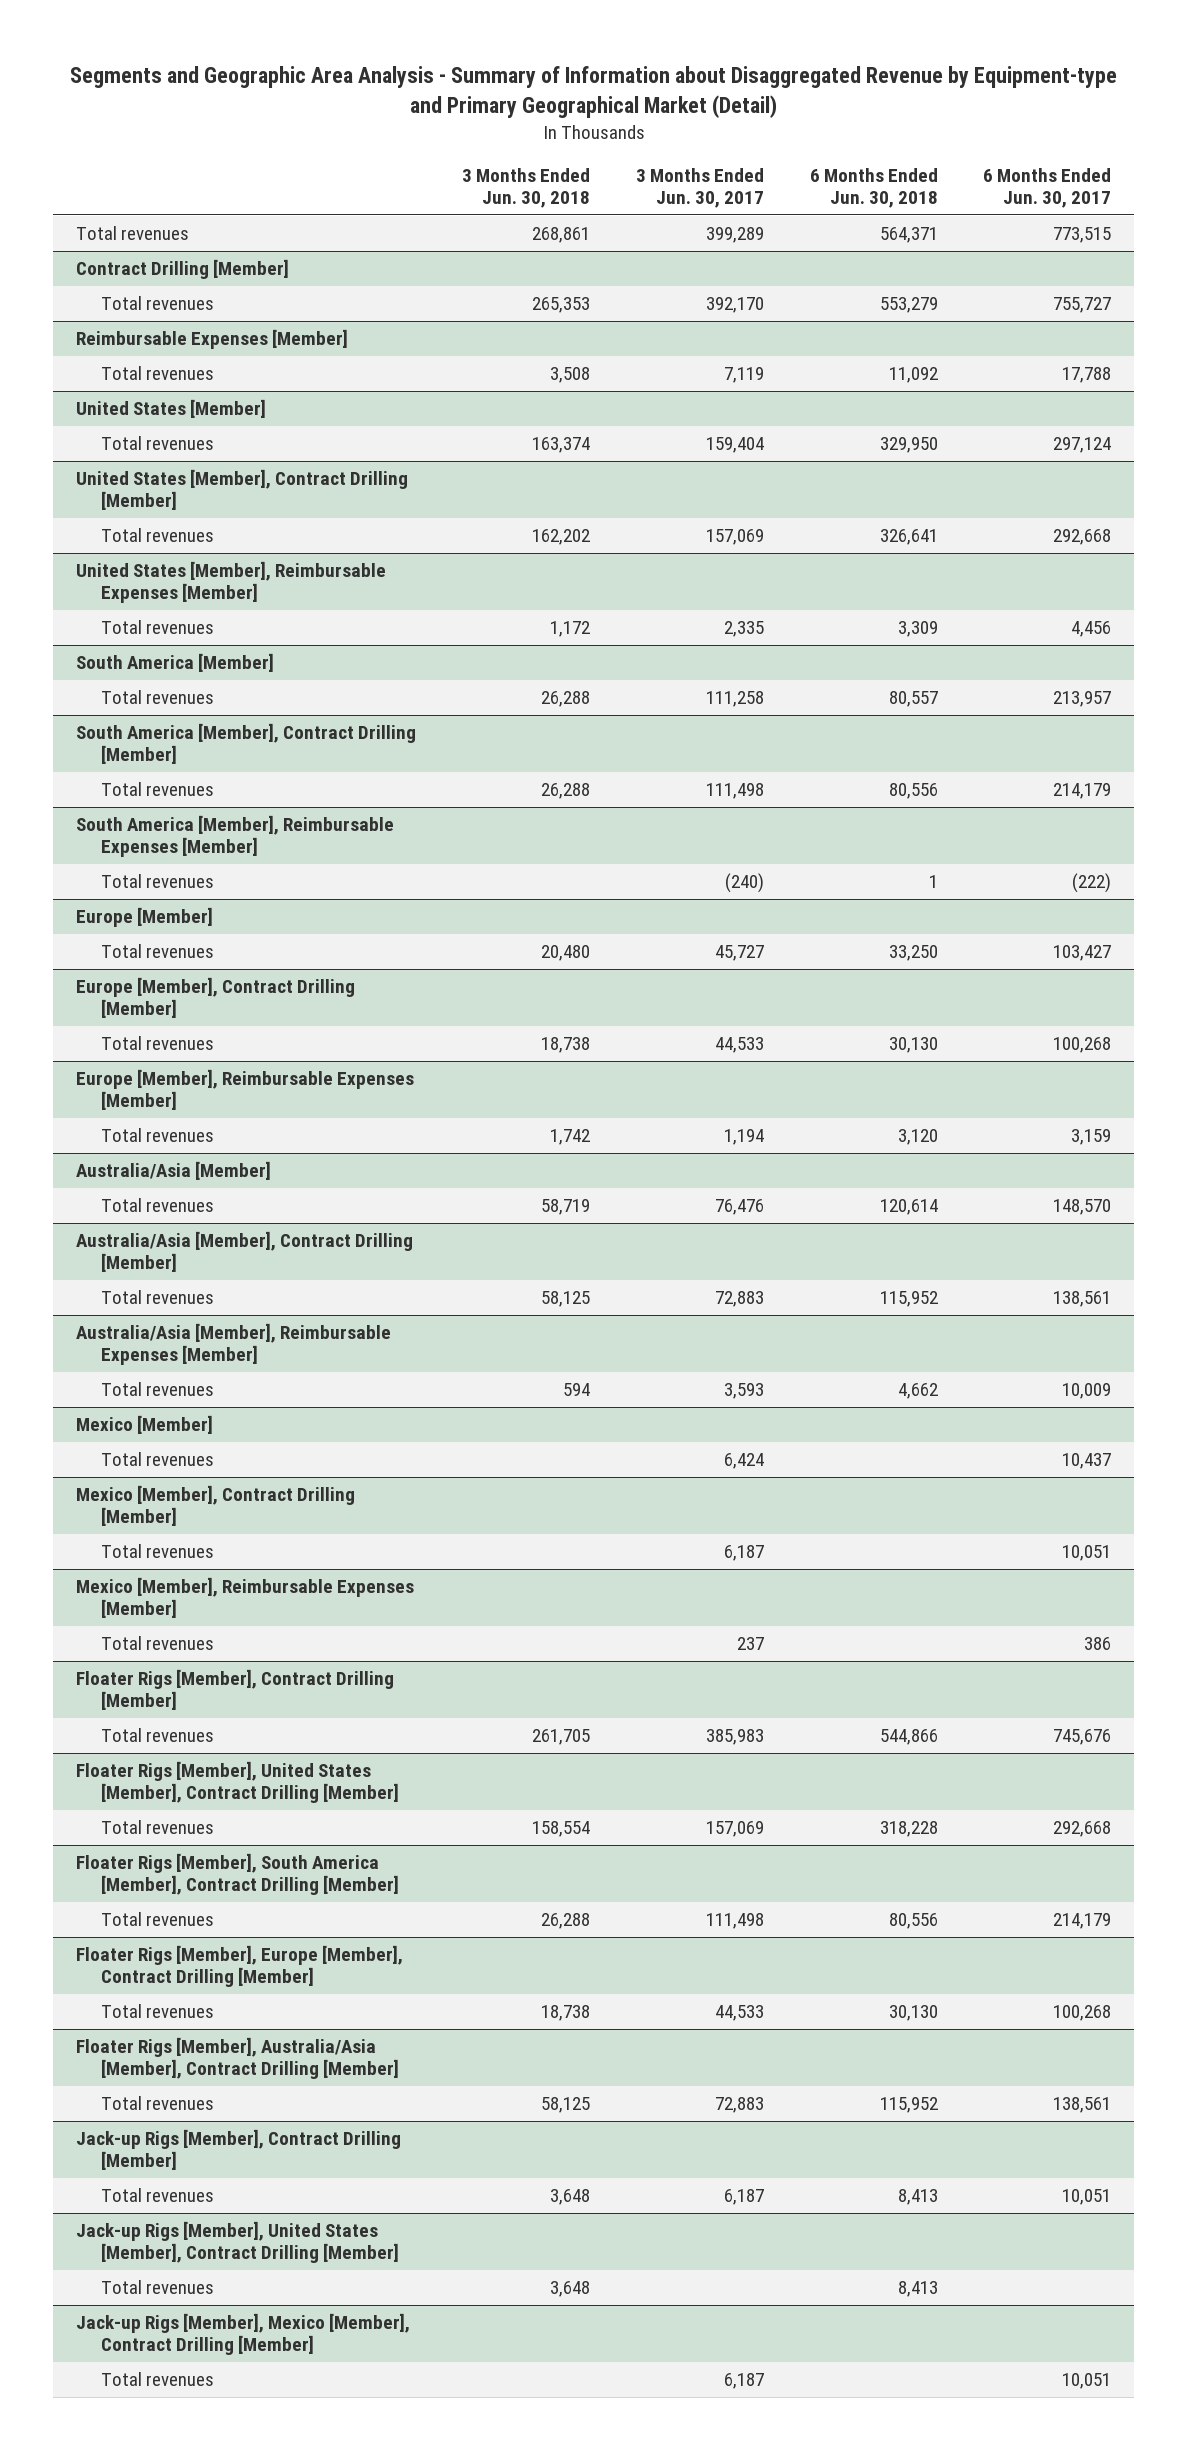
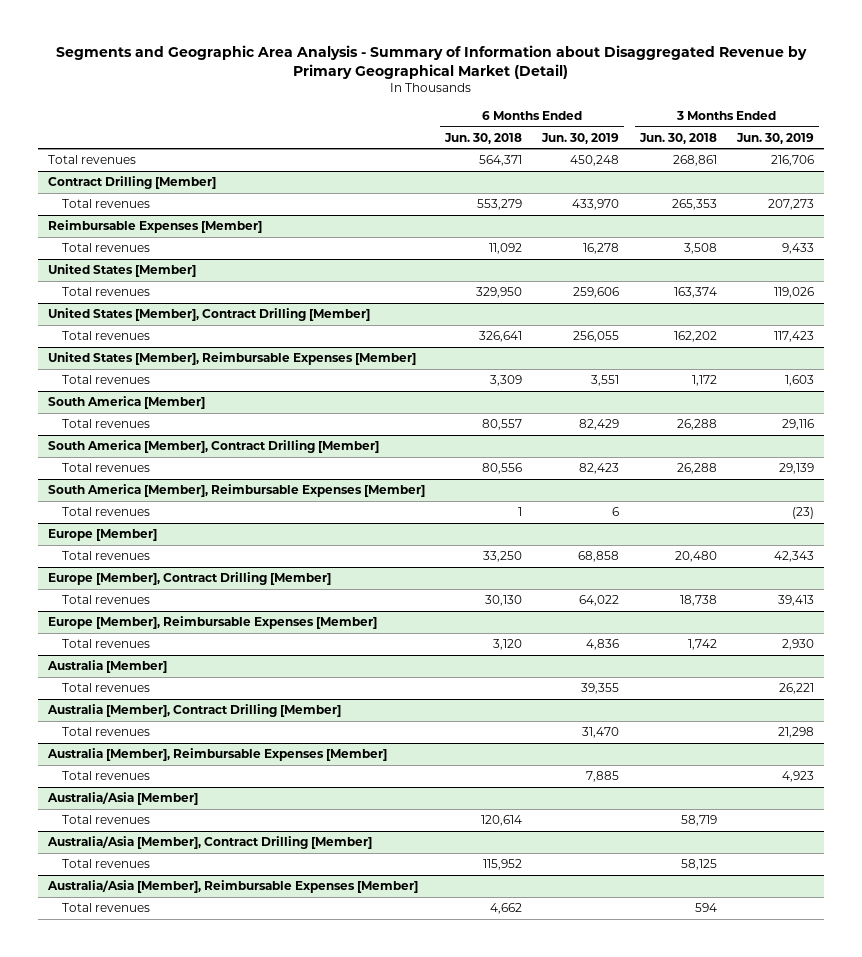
- Segments and Geographic Area Analysis - Summary of Information about Disaggregated Revenue by Equipment-type and Primary Geographical Market (Detail)
+ Segments and Geographic Area Analysis - Summary of Information about Disaggregated Revenue by Primary Geographical Market (Detail)
- | 3 Months Ended Jun. 30, 2018 | 3 Months Ended Jun. 30, 2017 | 6 Months Ended Jun. 30, 2018 | 6 Months Ended Jun. 30, 2017
+ | 6 Months Ended Jun. 30, 2018 | 6 Months Ended Jun. 30, 2019 | 3 Months Ended Jun. 30, 2018 | 3 Months Ended Jun. 30, 2019
+ Australia [Member]
+ Total revenues | | 39,355 | | 26,221
+ Australia [Member], Contract Drilling [Member]
+ Total revenues | | 31,470 | | 21,298
+ Australia [Member], Reimbursable Expenses [Member]
+ Total revenues | | 7,885 | | 4,923
- Mexico [Member]
- Total revenues | | 6,424 | | 10,437
- Mexico [Member], Contract Drilling [Member]
- Total revenues | | 6,187 | | 10,051
- Mexico [Member], Reimbursable Expenses [Member]
- Total revenues | | 237 | | 386
- Floater Rigs [Member], Contract Drilling [Member]
- Total revenues | 261,705 | 385,983 | 544,866 | 745,676
- Floater Rigs [Member], United States [Member], Contract Drilling [Member]
- Total revenues | 158,554 | 157,069 | 318,228 | 292,668
- Floater Rigs [Member], South America [Member], Contract Drilling [Member]
- Total revenues | 26,288 | 111,498 | 80,556 | 214,179
- Floater Rigs [Member], Europe [Member], Contract Drilling [Member]
- Total revenues | 18,738 | 44,533 | 30,130 | 100,268
- Floater Rigs [Member], Australia/Asia [Member], Contract Drilling [Member]
- Total revenues | 58,125 | 72,883 | 115,952 | 138,561
- Jack-up Rigs [Member], Contract Drilling [Member]
- Total revenues | 3,648 | 6,187 | 8,413 | 10,051
- Jack-up Rigs [Member], United States [Member], Contract Drilling [Member]
- Total revenues | 3,648 | | 8,413 |
- Jack-up Rigs [Member], Mexico [Member], Contract Drilling [Member]
- Total revenues | | 6,187 | | 10,051

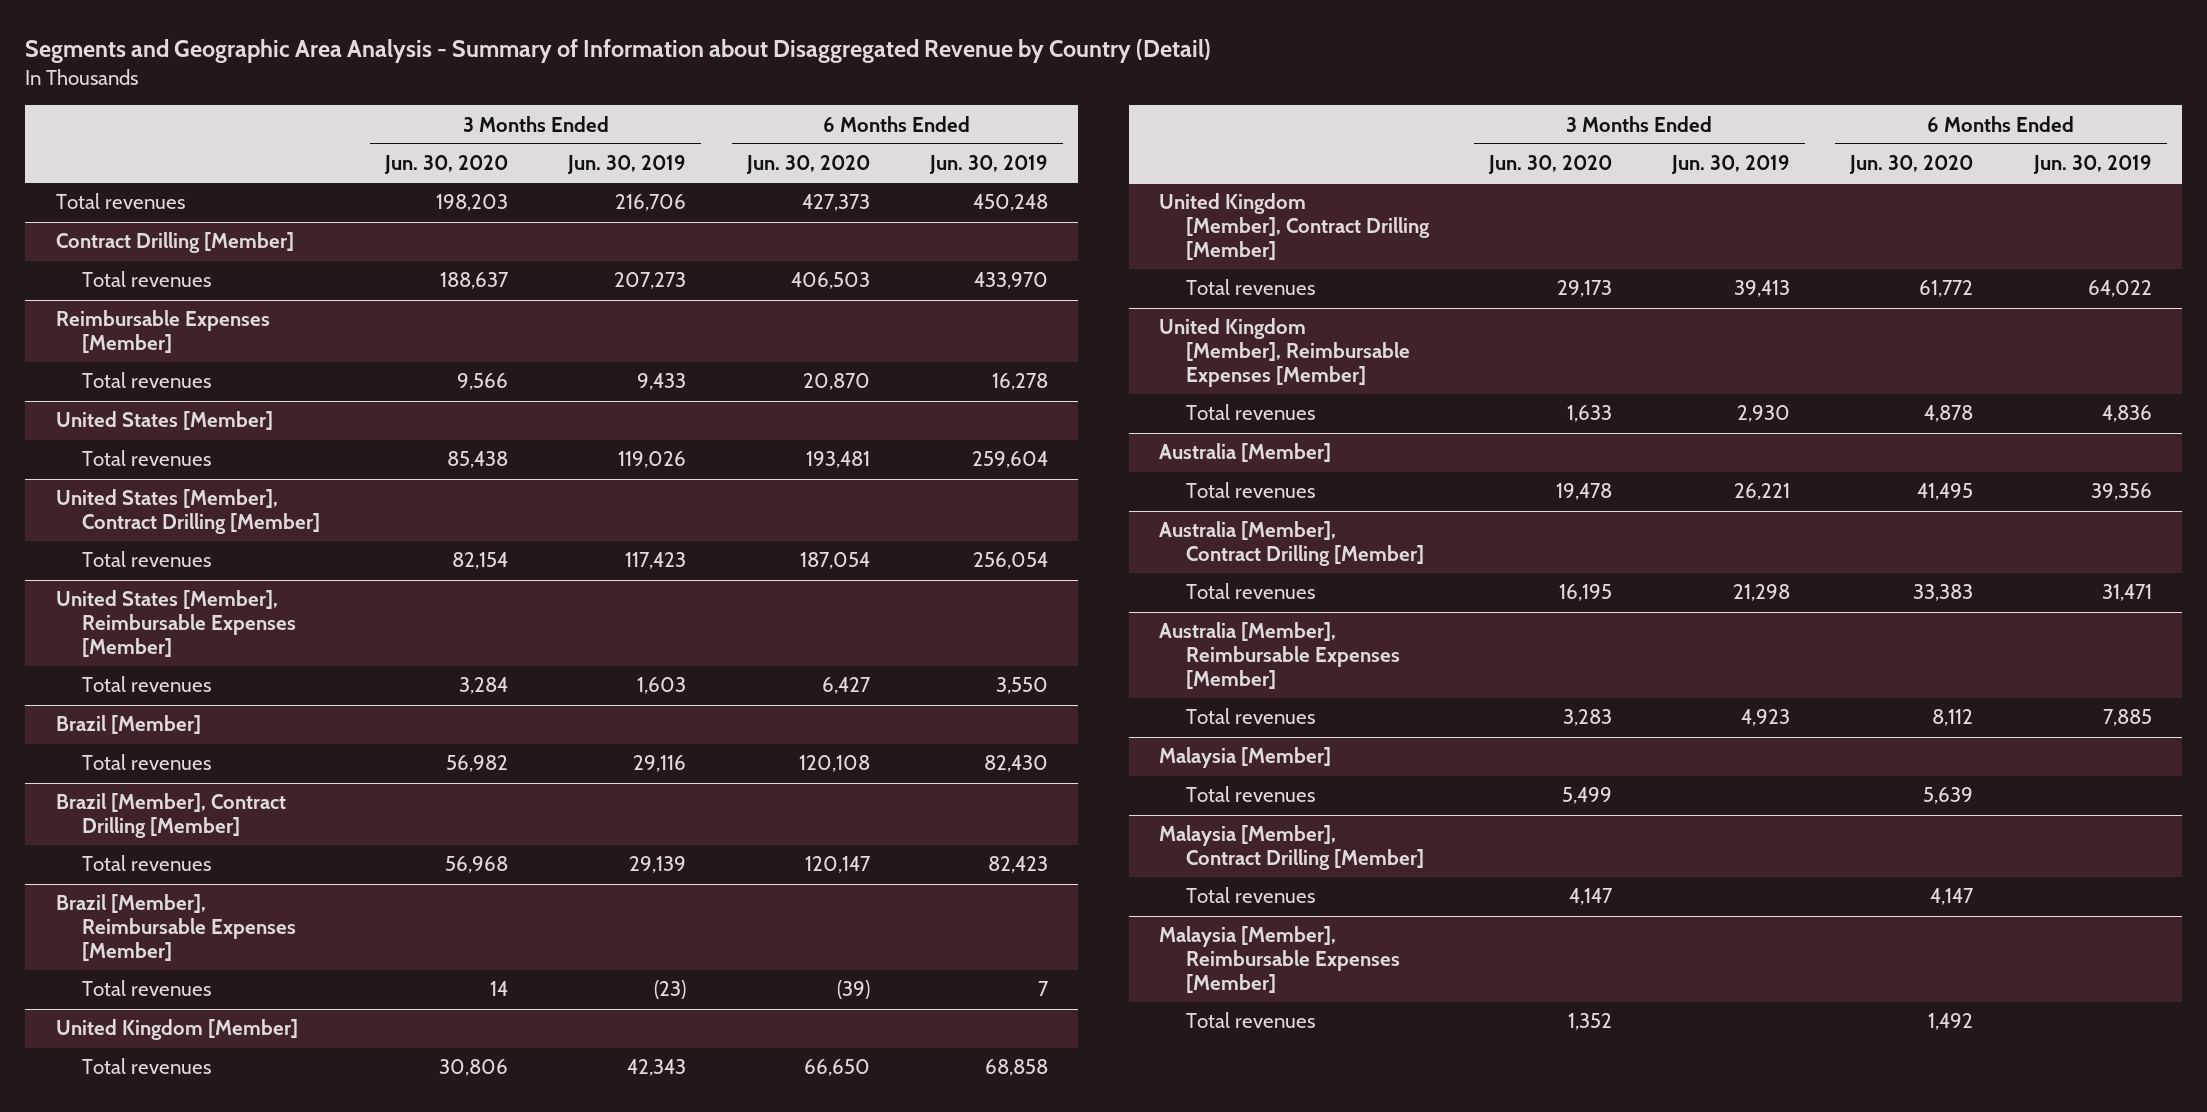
- Segments and Geographic Area Analysis - Summary of Information about Disaggregated Revenue by Primary Geographical Market (Detail)
+ Segments and Geographic Area Analysis - Summary of Information about Disaggregated Revenue by Country (Detail)
- | 6 Months Ended Jun. 30, 2018 | 6 Months Ended Jun. 30, 2019 | 3 Months Ended Jun. 30, 2018 | 3 Months Ended Jun. 30, 2019
+ | 3 Months Ended Jun. 30, 2020 | 3 Months Ended Jun. 30, 2019 | 6 Months Ended Jun. 30, 2020 | 6 Months Ended Jun. 30, 2019
@ United States [Member]
- Total revenues | 329,950 | 259,606 | 163,374 | 119,026
+ Total revenues | 85,438 | 119,026 | 193,481 | 259,604
@ United States [Member], Contract Drilling [Member]
- Total revenues | 326,641 | 256,055 | 162,202 | 117,423
+ Total revenues | 82,154 | 117,423 | 187,054 | 256,054
@ United States [Member], Reimbursable Expenses [Member]
- Total revenues | 3,309 | 3,551 | 1,172 | 1,603
- South America [Member]
- Total revenues | 80,557 | 82,429 | 26,288 | 29,116
- South America [Member], Contract Drilling [Member]
@ United States [Member], Reimbursable Expenses [Member]
+ Total revenues | 3,284 | 1,603 | 6,427 | 3,550
+ Brazil [Member]
+ Total revenues | 56,982 | 29,116 | 120,108 | 82,430
+ Brazil [Member], Contract Drilling [Member]
- South America [Member], Reimbursable Expenses [Member]
- Total revenues | 1 | 6 | | (23)
- Europe [Member]
+ Brazil [Member], Reimbursable Expenses [Member]
+ Total revenues | 14 | (23) | (39) | 7
+ United Kingdom [Member]
- Europe [Member], Contract Drilling [Member]
+ United Kingdom [Member], Contract Drilling [Member]
- Europe [Member], Reimbursable Expenses [Member]
+ United Kingdom [Member], Reimbursable Expenses [Member]
@ Australia [Member]
- Total revenues | | 39,355 | | 26,221
+ Total revenues | 19,478 | 26,221 | 41,495 | 39,356
@ Australia [Member], Contract Drilling [Member]
- Total revenues | | 31,470 | | 21,298
+ Total revenues | 16,195 | 21,298 | 33,383 | 31,471
- Australia/Asia [Member]
+ Malaysia [Member]
- Australia/Asia [Member], Contract Drilling [Member]
+ Malaysia [Member], Contract Drilling [Member]
- Australia/Asia [Member], Reimbursable Expenses [Member]
+ Malaysia [Member], Reimbursable Expenses [Member]

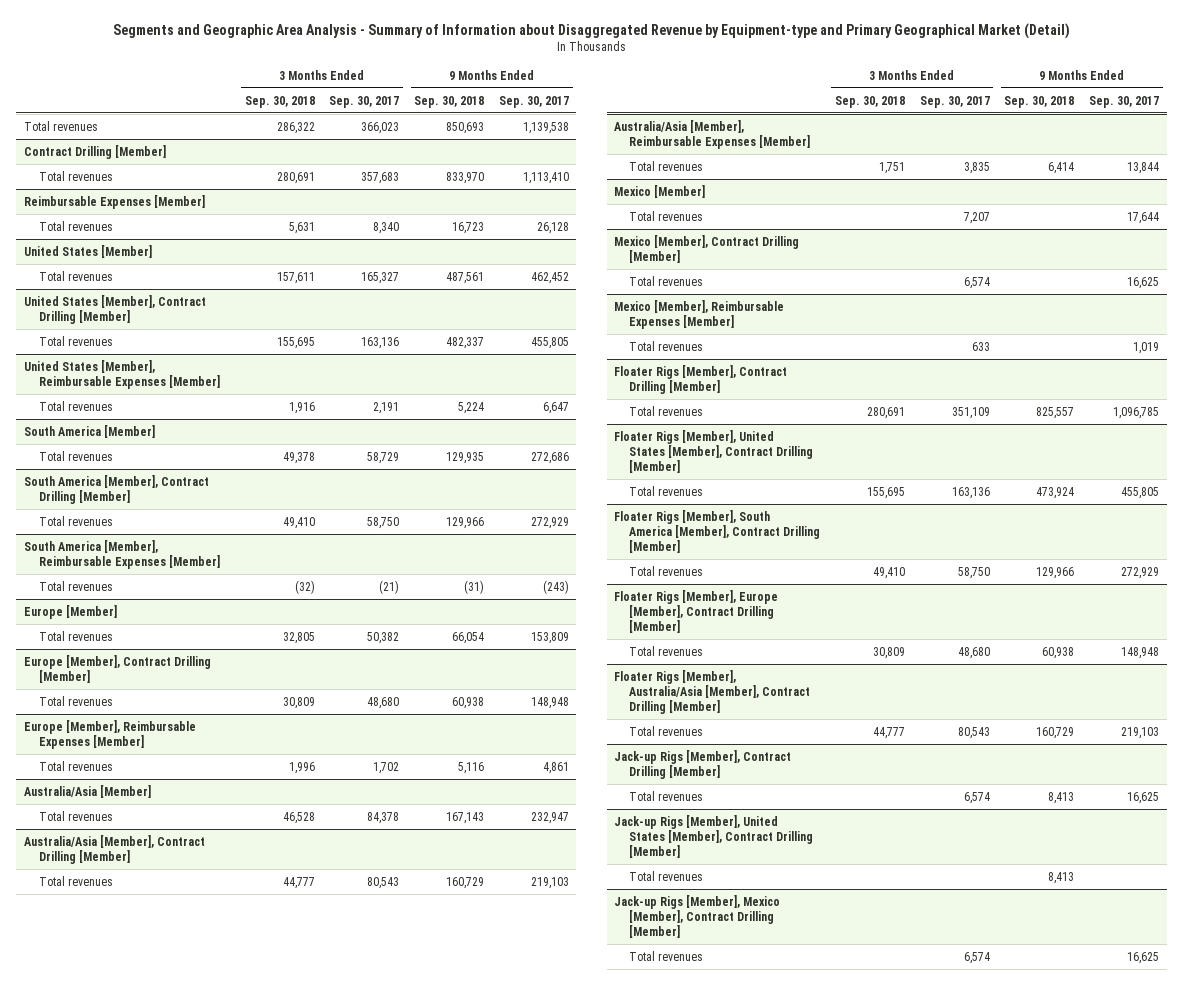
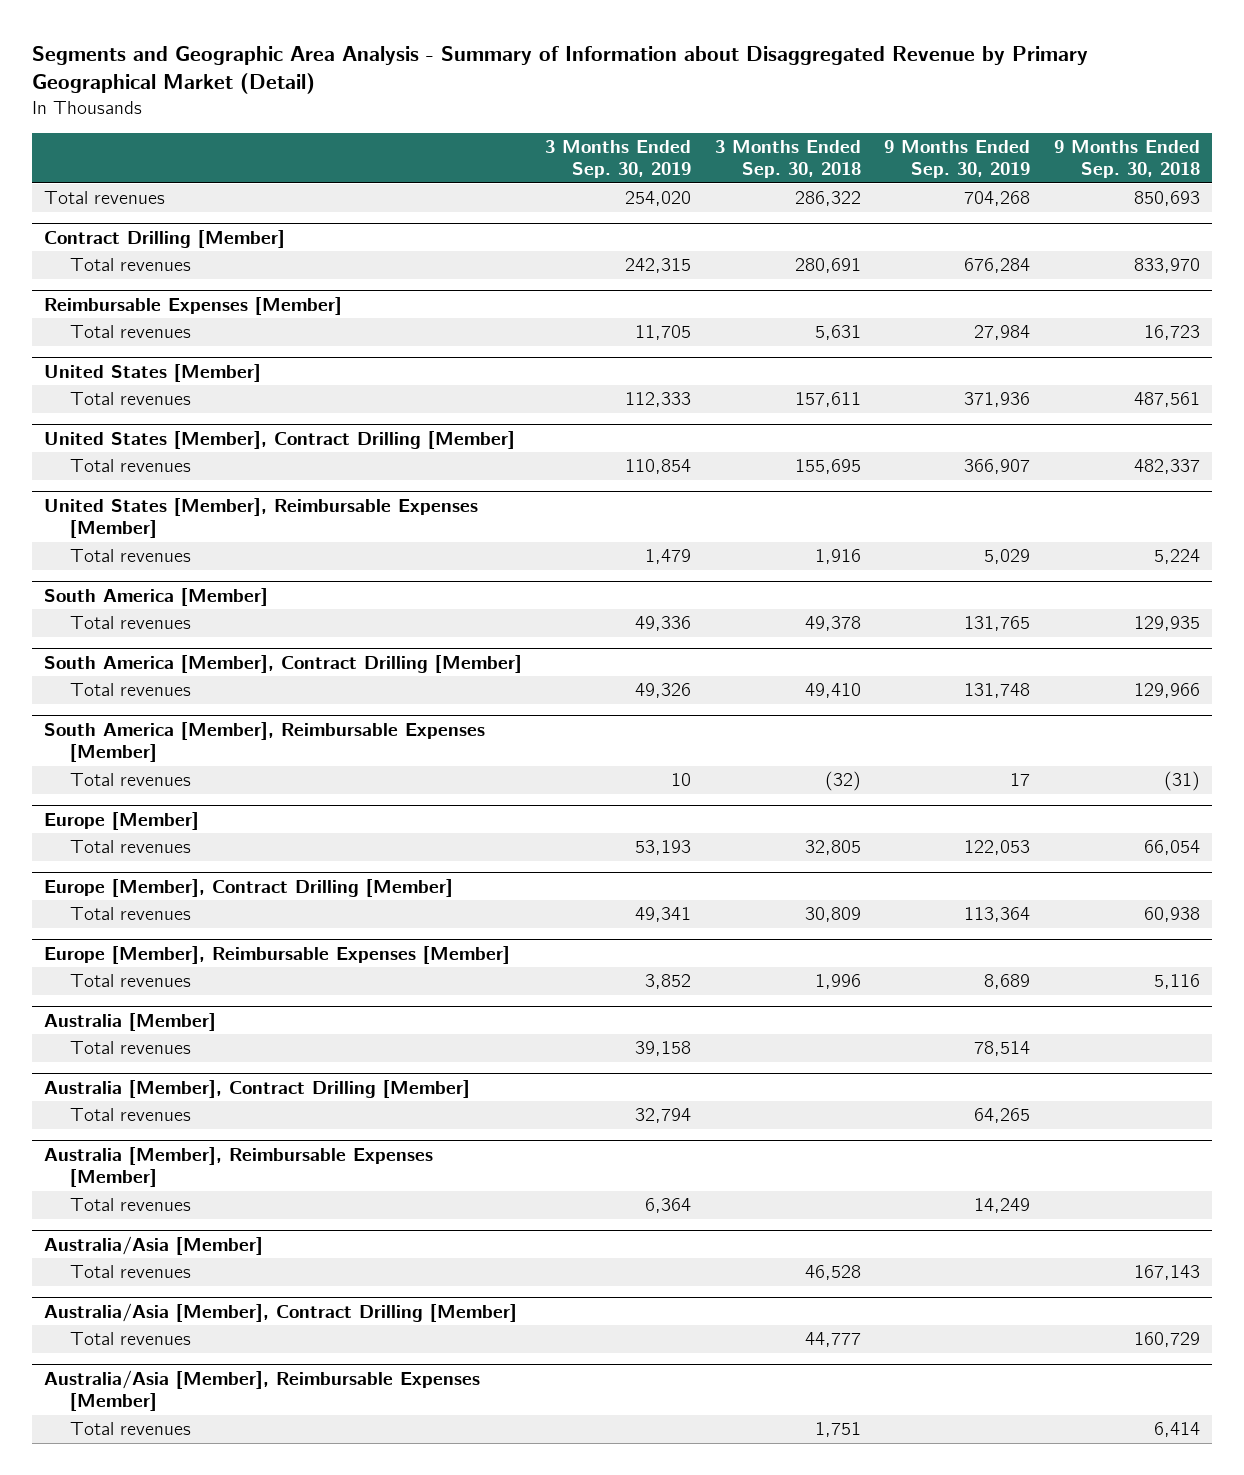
- Segments and Geographic Area Analysis - Summary of Information about Disaggregated Revenue by Equipment-type and Primary Geographical Market (Detail)
+ Segments and Geographic Area Analysis - Summary of Information about Disaggregated Revenue by Primary Geographical Market (Detail)
- | 3 Months Ended Sep. 30, 2018 | 3 Months Ended Sep. 30, 2017 | 9 Months Ended Sep. 30, 2018 | 9 Months Ended Sep. 30, 2017
+ | 3 Months Ended Sep. 30, 2019 | 3 Months Ended Sep. 30, 2018 | 9 Months Ended Sep. 30, 2019 | 9 Months Ended Sep. 30, 2018
+ Australia [Member]
+ Total revenues | 39,158 | | 78,514 |
+ Australia [Member], Contract Drilling [Member]
+ Total revenues | 32,794 | | 64,265 |
+ Australia [Member], Reimbursable Expenses [Member]
+ Total revenues | 6,364 | | 14,249 |
- Mexico [Member]
- Total revenues | | 7,207 | | 17,644
- Mexico [Member], Contract Drilling [Member]
- Total revenues | | 6,574 | | 16,625
- Mexico [Member], Reimbursable Expenses [Member]
- Total revenues | | 633 | | 1,019
- Floater Rigs [Member], Contract Drilling [Member]
- Total revenues | 280,691 | 351,109 | 825,557 | 1,096,785
- Floater Rigs [Member], United States [Member], Contract Drilling [Member]
- Total revenues | 155,695 | 163,136 | 473,924 | 455,805
- Floater Rigs [Member], South America [Member], Contract Drilling [Member]
- Total revenues | 49,410 | 58,750 | 129,966 | 272,929
- Floater Rigs [Member], Europe [Member], Contract Drilling [Member]
- Total revenues | 30,809 | 48,680 | 60,938 | 148,948
- Floater Rigs [Member], Australia/Asia [Member], Contract Drilling [Member]
- Total revenues | 44,777 | 80,543 | 160,729 | 219,103
- Jack-up Rigs [Member], Contract Drilling [Member]
- Total revenues | | 6,574 | 8,413 | 16,625
- Jack-up Rigs [Member], United States [Member], Contract Drilling [Member]
- Total revenues | | | 8,413 |
- Jack-up Rigs [Member], Mexico [Member], Contract Drilling [Member]
- Total revenues | | 6,574 | | 16,625

